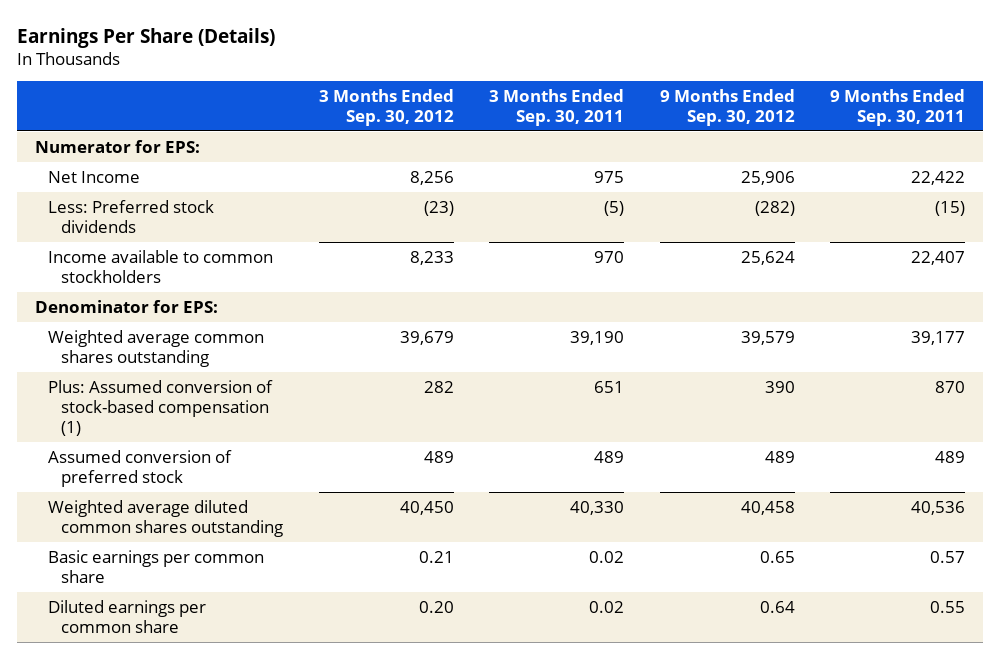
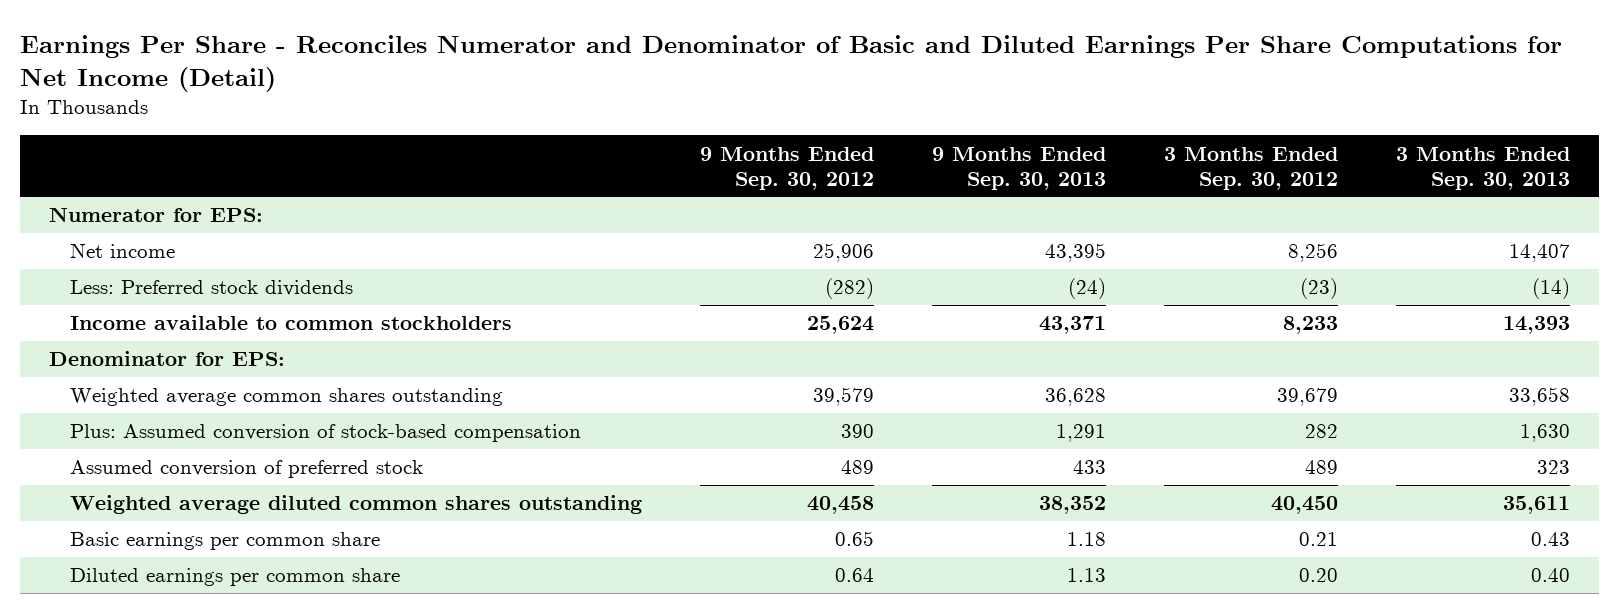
- Earnings Per Share (Details)
+ Earnings Per Share - Reconciles Numerator and Denominator of Basic and Diluted Earnings Per Share Computations for Net Income (Detail)
- | 3 Months Ended Sep. 30, 2012 | 3 Months Ended Sep. 30, 2011 | 9 Months Ended Sep. 30, 2012 | 9 Months Ended Sep. 30, 2011
+ | 9 Months Ended Sep. 30, 2012 | 9 Months Ended Sep. 30, 2013 | 3 Months Ended Sep. 30, 2012 | 3 Months Ended Sep. 30, 2013
- Net Income | 8,256 | 975 | 25,906 | 22,422
+ Net income | 25,906 | 43,395 | 8,256 | 14,407
- Plus: Assumed conversion of stock-based compensation (1) | 282 | 651 | 390 | 870
+ Plus: Assumed conversion of stock-based compensation | 390 | 1,291 | 282 | 1,630

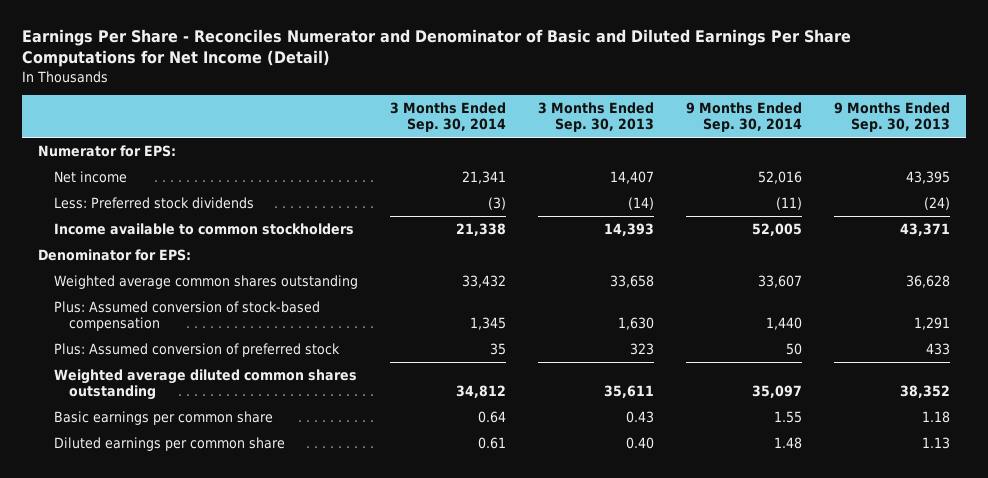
- | 9 Months Ended Sep. 30, 2012 | 9 Months Ended Sep. 30, 2013 | 3 Months Ended Sep. 30, 2012 | 3 Months Ended Sep. 30, 2013
+ | 3 Months Ended Sep. 30, 2014 | 3 Months Ended Sep. 30, 2013 | 9 Months Ended Sep. 30, 2014 | 9 Months Ended Sep. 30, 2013
- Assumed conversion of preferred stock | 489 | 433 | 489 | 323
+ Plus: Assumed conversion of preferred stock | 35 | 323 | 50 | 433

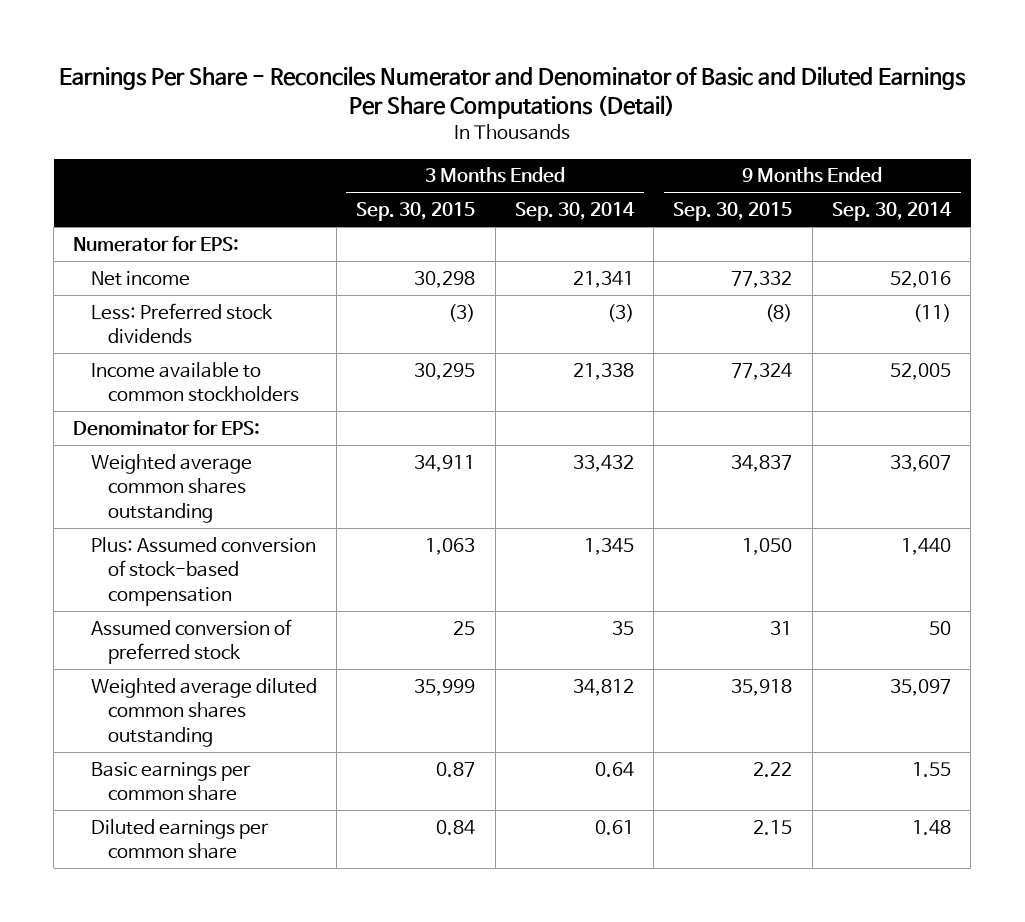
- Earnings Per Share - Reconciles Numerator and Denominator of Basic and Diluted Earnings Per Share Computations for Net Income (Detail)
+ Earnings Per Share - Reconciles Numerator and Denominator of Basic and Diluted Earnings Per Share Computations (Detail)
- | 3 Months Ended Sep. 30, 2014 | 3 Months Ended Sep. 30, 2013 | 9 Months Ended Sep. 30, 2014 | 9 Months Ended Sep. 30, 2013
+ | 3 Months Ended Sep. 30, 2015 | 3 Months Ended Sep. 30, 2014 | 9 Months Ended Sep. 30, 2015 | 9 Months Ended Sep. 30, 2014
- Plus: Assumed conversion of preferred stock | 35 | 323 | 50 | 433
+ Assumed conversion of preferred stock | 25 | 35 | 31 | 50

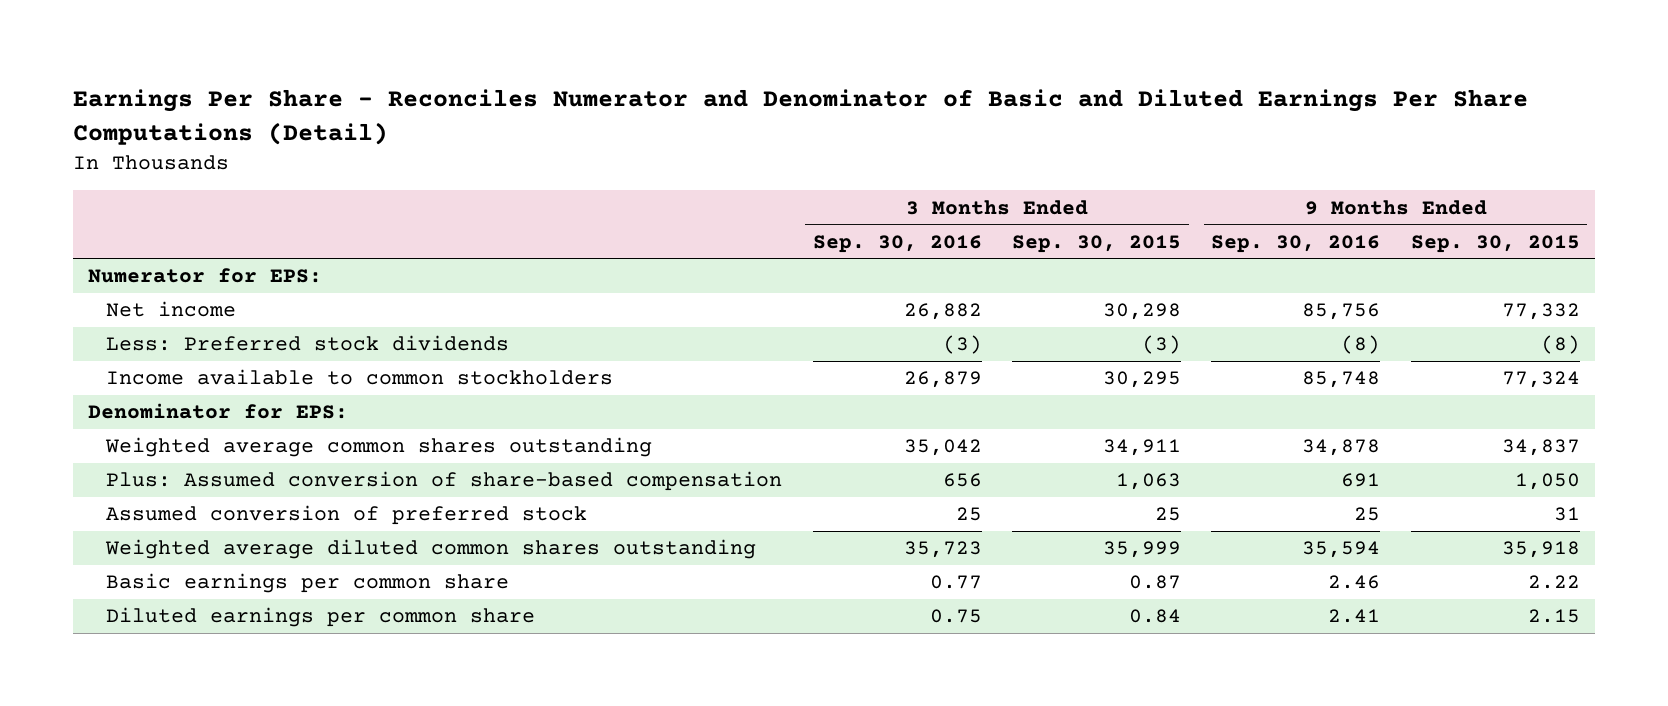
- | 3 Months Ended Sep. 30, 2015 | 3 Months Ended Sep. 30, 2014 | 9 Months Ended Sep. 30, 2015 | 9 Months Ended Sep. 30, 2014
+ | 3 Months Ended Sep. 30, 2016 | 3 Months Ended Sep. 30, 2015 | 9 Months Ended Sep. 30, 2016 | 9 Months Ended Sep. 30, 2015
- Plus: Assumed conversion of stock-based compensation | 1,063 | 1,345 | 1,050 | 1,440
+ Plus: Assumed conversion of share-based compensation | 656 | 1,063 | 691 | 1,050

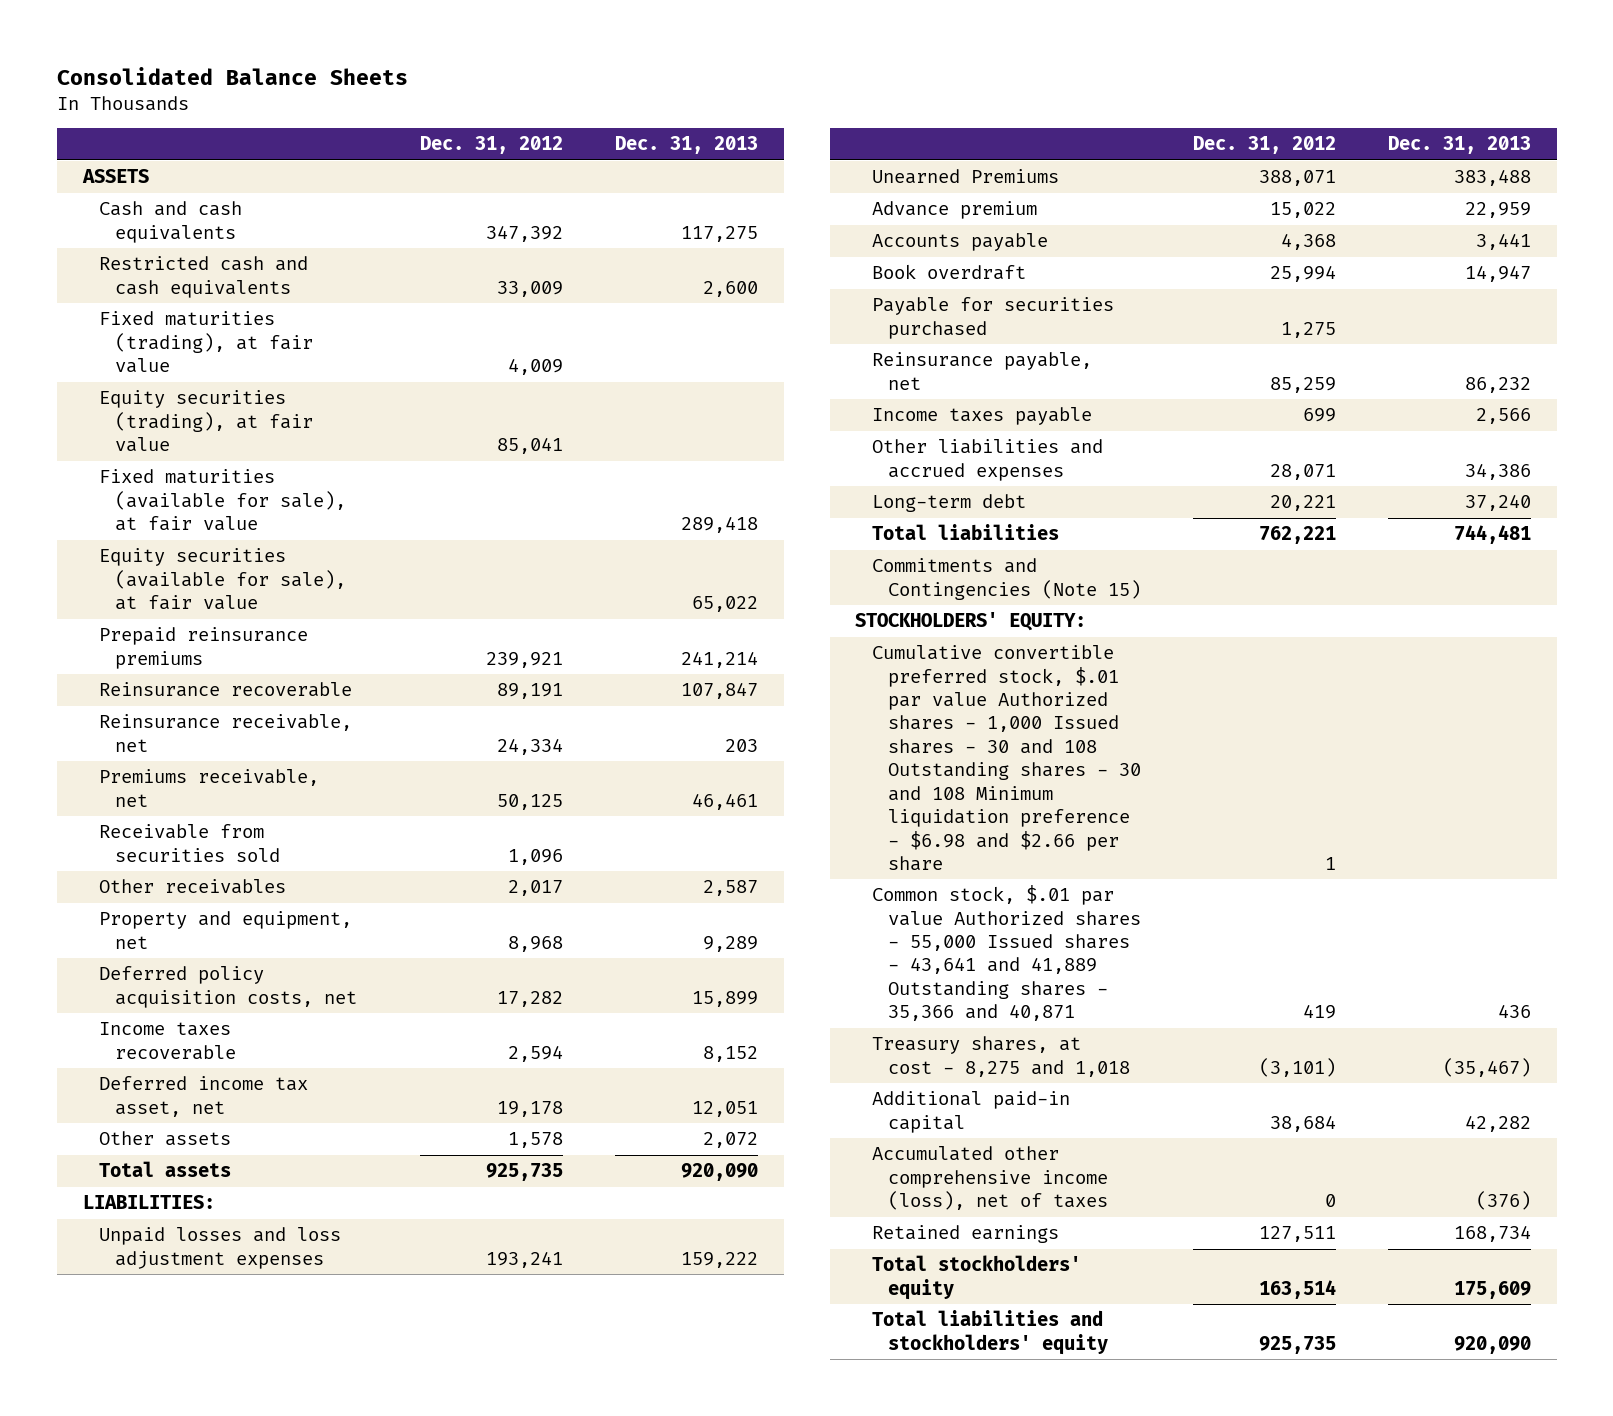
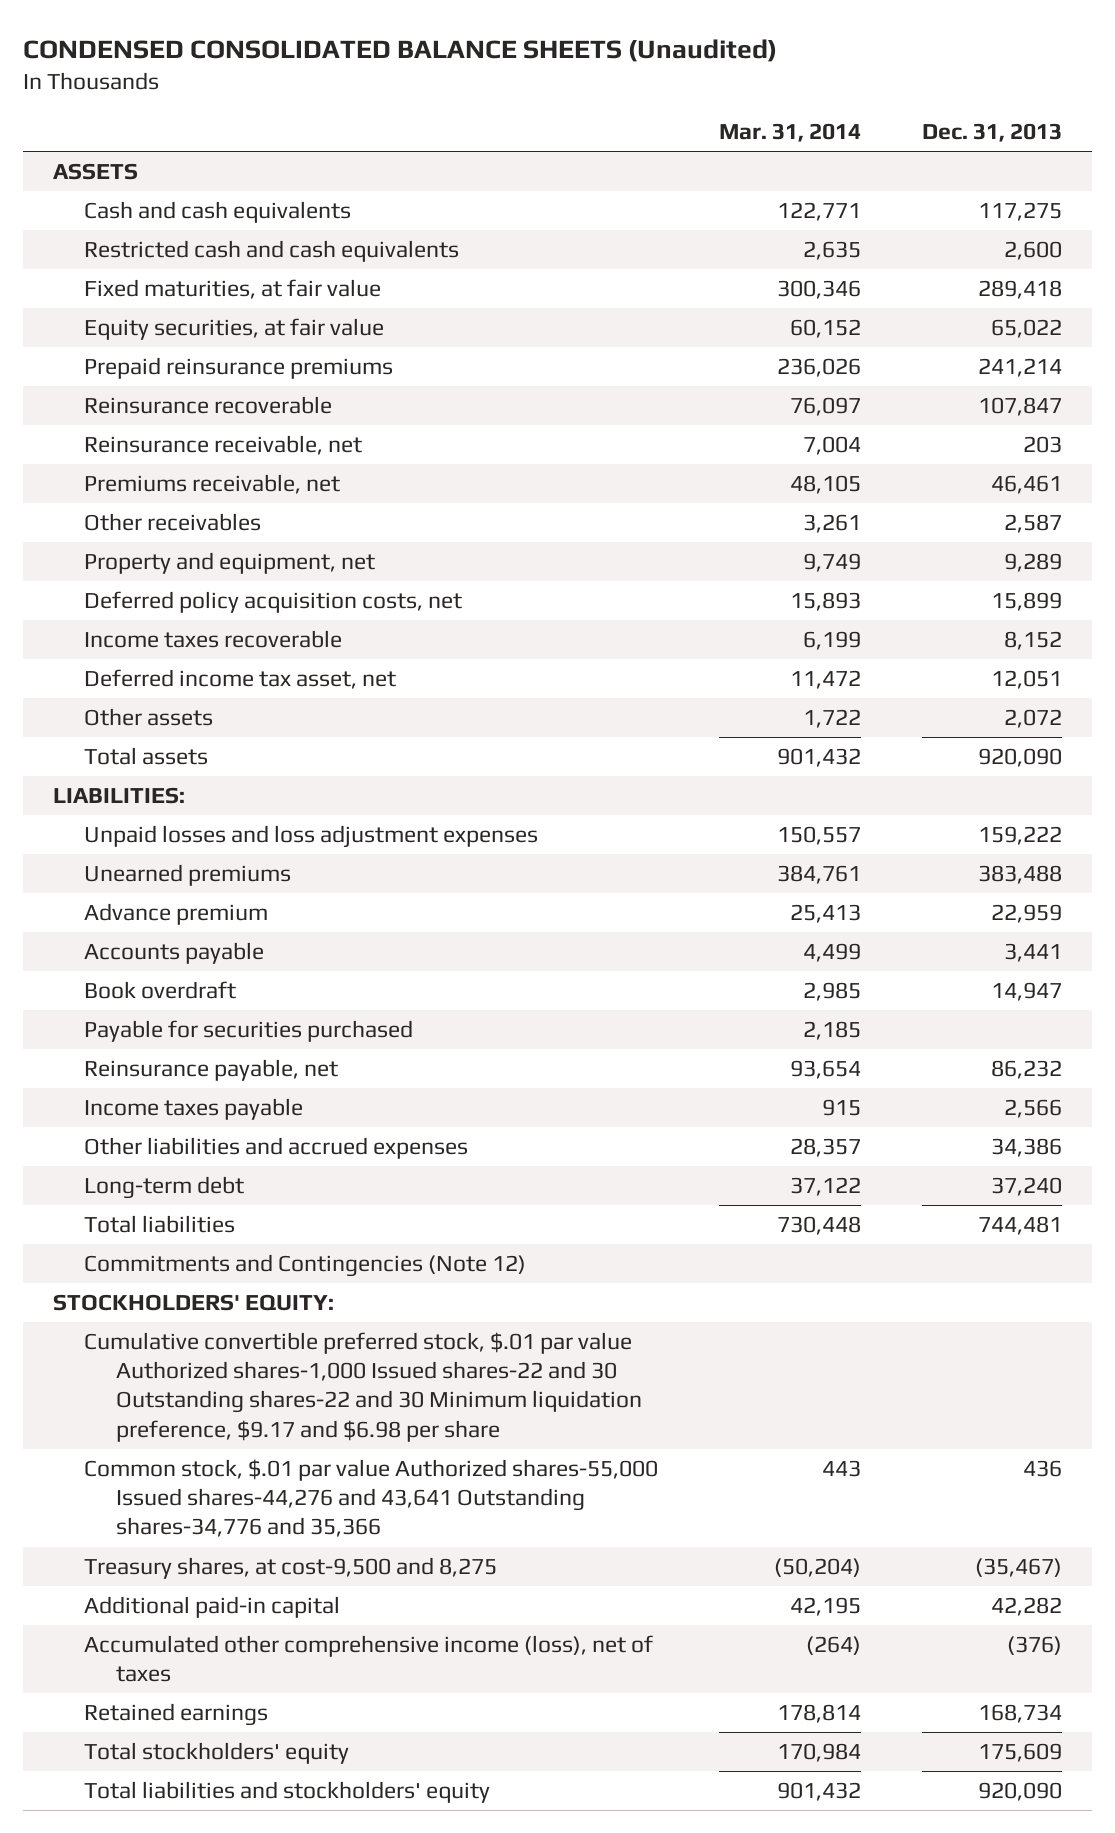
- Consolidated Balance Sheets
+ CONDENSED CONSOLIDATED BALANCE SHEETS (Unaudited)
- | Dec. 31, 2012 | Dec. 31, 2013
+ | Mar. 31, 2014 | Dec. 31, 2013
- Fixed maturities (trading), at fair value | 4,009 |
- Equity securities (trading), at fair value | 85,041 |
- Fixed maturities (available for sale), at fair value | | 289,418
- Equity securities (available for sale), at fair value | | 65,022
+ Fixed maturities, at fair value | 300,346 | 289,418
+ Equity securities, at fair value | 60,152 | 65,022
- Receivable from securities sold | 1,096 |
- Unearned Premiums | 388,071 | 383,488
+ Unearned premiums | 384,761 | 383,488
- Commitments and Contingencies (Note 15)
+ Commitments and Contingencies (Note 12)
- Cumulative convertible preferred stock, $.01 par value Authorized shares - 1,000 Issued shares - 30 and 108 Outstanding shares - 30 and 108 Minimum liquidation preference - $6.98 and $2.66 per share | 1 |
- Common stock, $.01 par value Authorized shares - 55,000 Issued shares - 43,641 and 41,889 Outstanding shares - 35,366 and 40,871 | 419 | 436
- Treasury shares, at cost - 8,275 and 1,018 | (3,101) | (35,467)
+ Cumulative convertible preferred stock, $.01 par value Authorized shares-1,000 Issued shares-22 and 30 Outstanding shares-22 and 30 Minimum liquidation preference, $9.17 and $6.98 per share
+ Common stock, $.01 par value Authorized shares-55,000 Issued shares-44,276 and 43,641 Outstanding shares-34,776 and 35,366 | 443 | 436
+ Treasury shares, at cost-9,500 and 8,275 | (50,204) | (35,467)

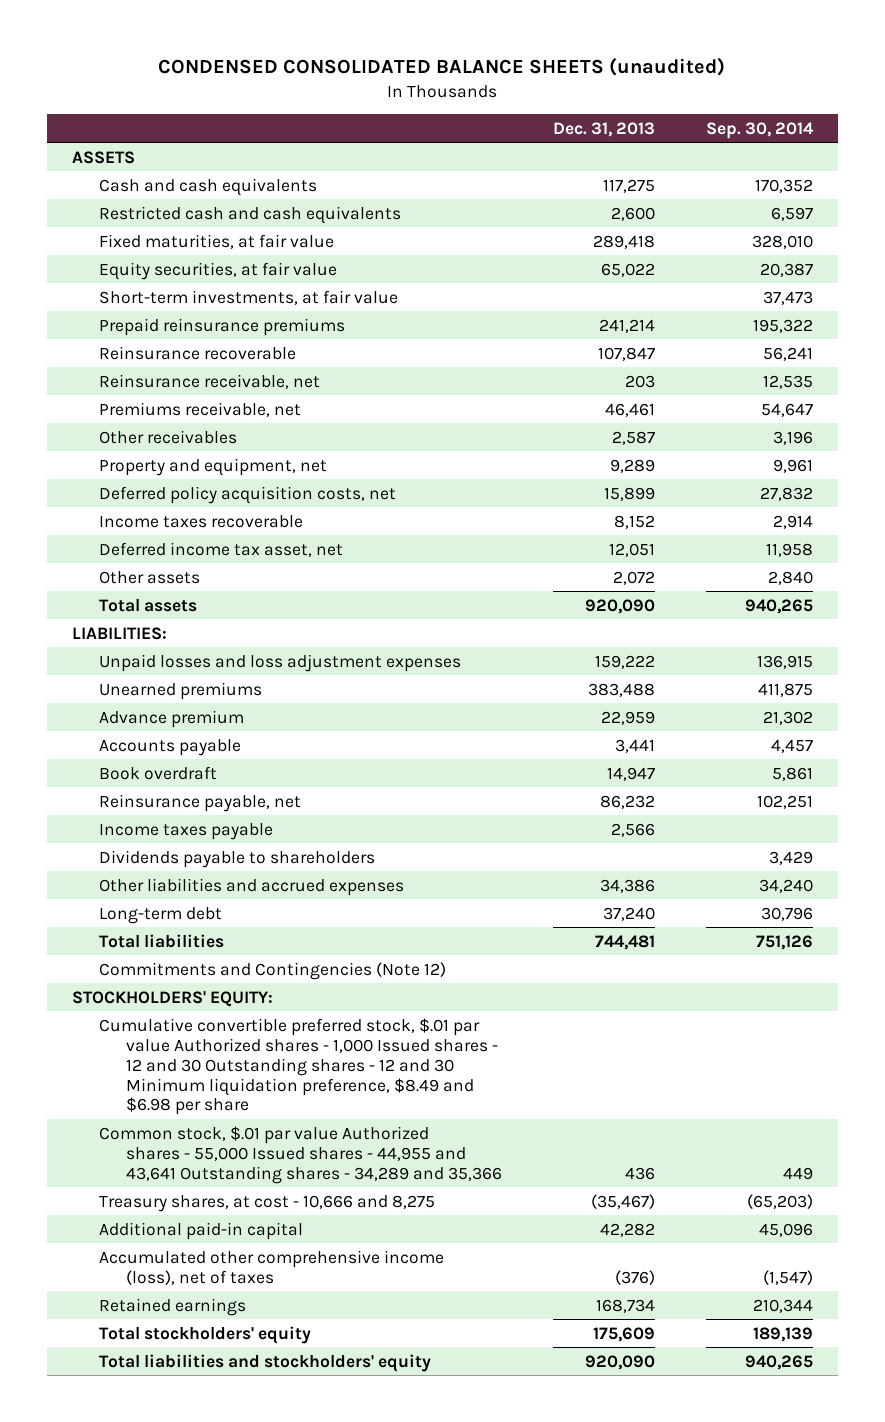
- CONDENSED CONSOLIDATED BALANCE SHEETS (Unaudited)
+ CONDENSED CONSOLIDATED BALANCE SHEETS (unaudited)
- | Mar. 31, 2014 | Dec. 31, 2013
+ | Dec. 31, 2013 | Sep. 30, 2014
+ Short-term investments, at fair value | | 37,473
- Payable for securities purchased | 2,185 |
+ Dividends payable to shareholders | | 3,429
- Cumulative convertible preferred stock, $.01 par value Authorized shares-1,000 Issued shares-22 and 30 Outstanding shares-22 and 30 Minimum liquidation preference, $9.17 and $6.98 per share
- Common stock, $.01 par value Authorized shares-55,000 Issued shares-44,276 and 43,641 Outstanding shares-34,776 and 35,366 | 443 | 436
- Treasury shares, at cost-9,500 and 8,275 | (50,204) | (35,467)
+ Cumulative convertible preferred stock, $.01 par value Authorized shares - 1,000 Issued shares - 12 and 30 Outstanding shares - 12 and 30 Minimum liquidation preference, $8.49 and $6.98 per share
+ Common stock, $.01 par value Authorized shares - 55,000 Issued shares - 44,955 and 43,641 Outstanding shares - 34,289 and 35,366 | 436 | 449
+ Treasury shares, at cost - 10,666 and 8,275 | (35,467) | (65,203)

